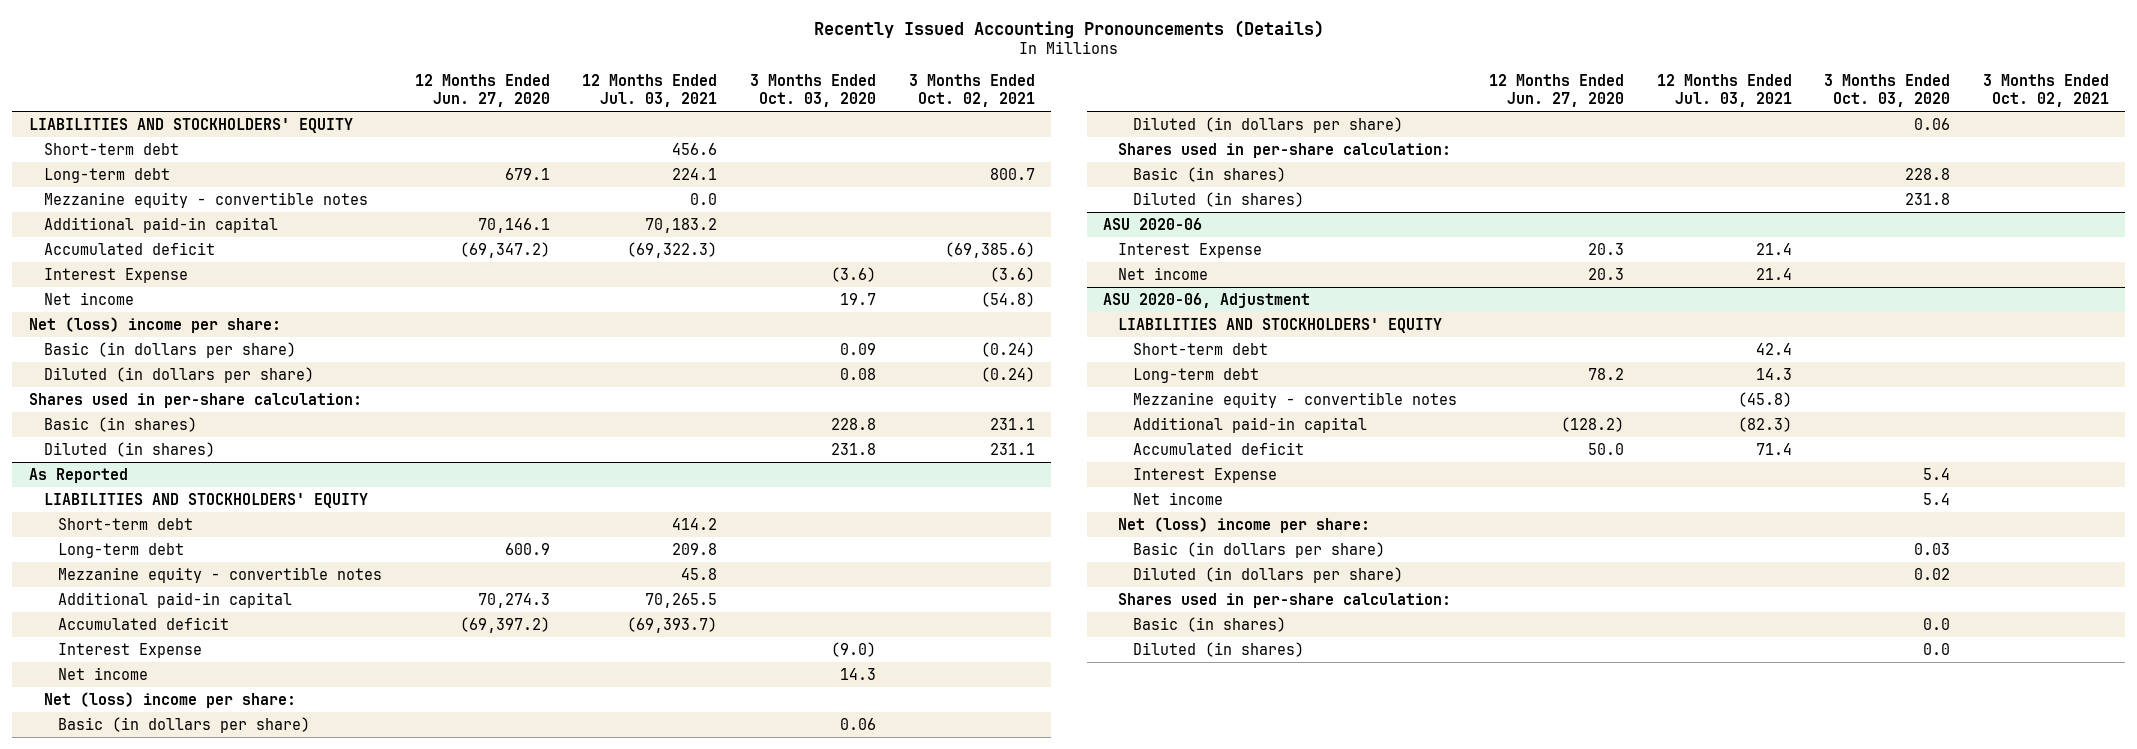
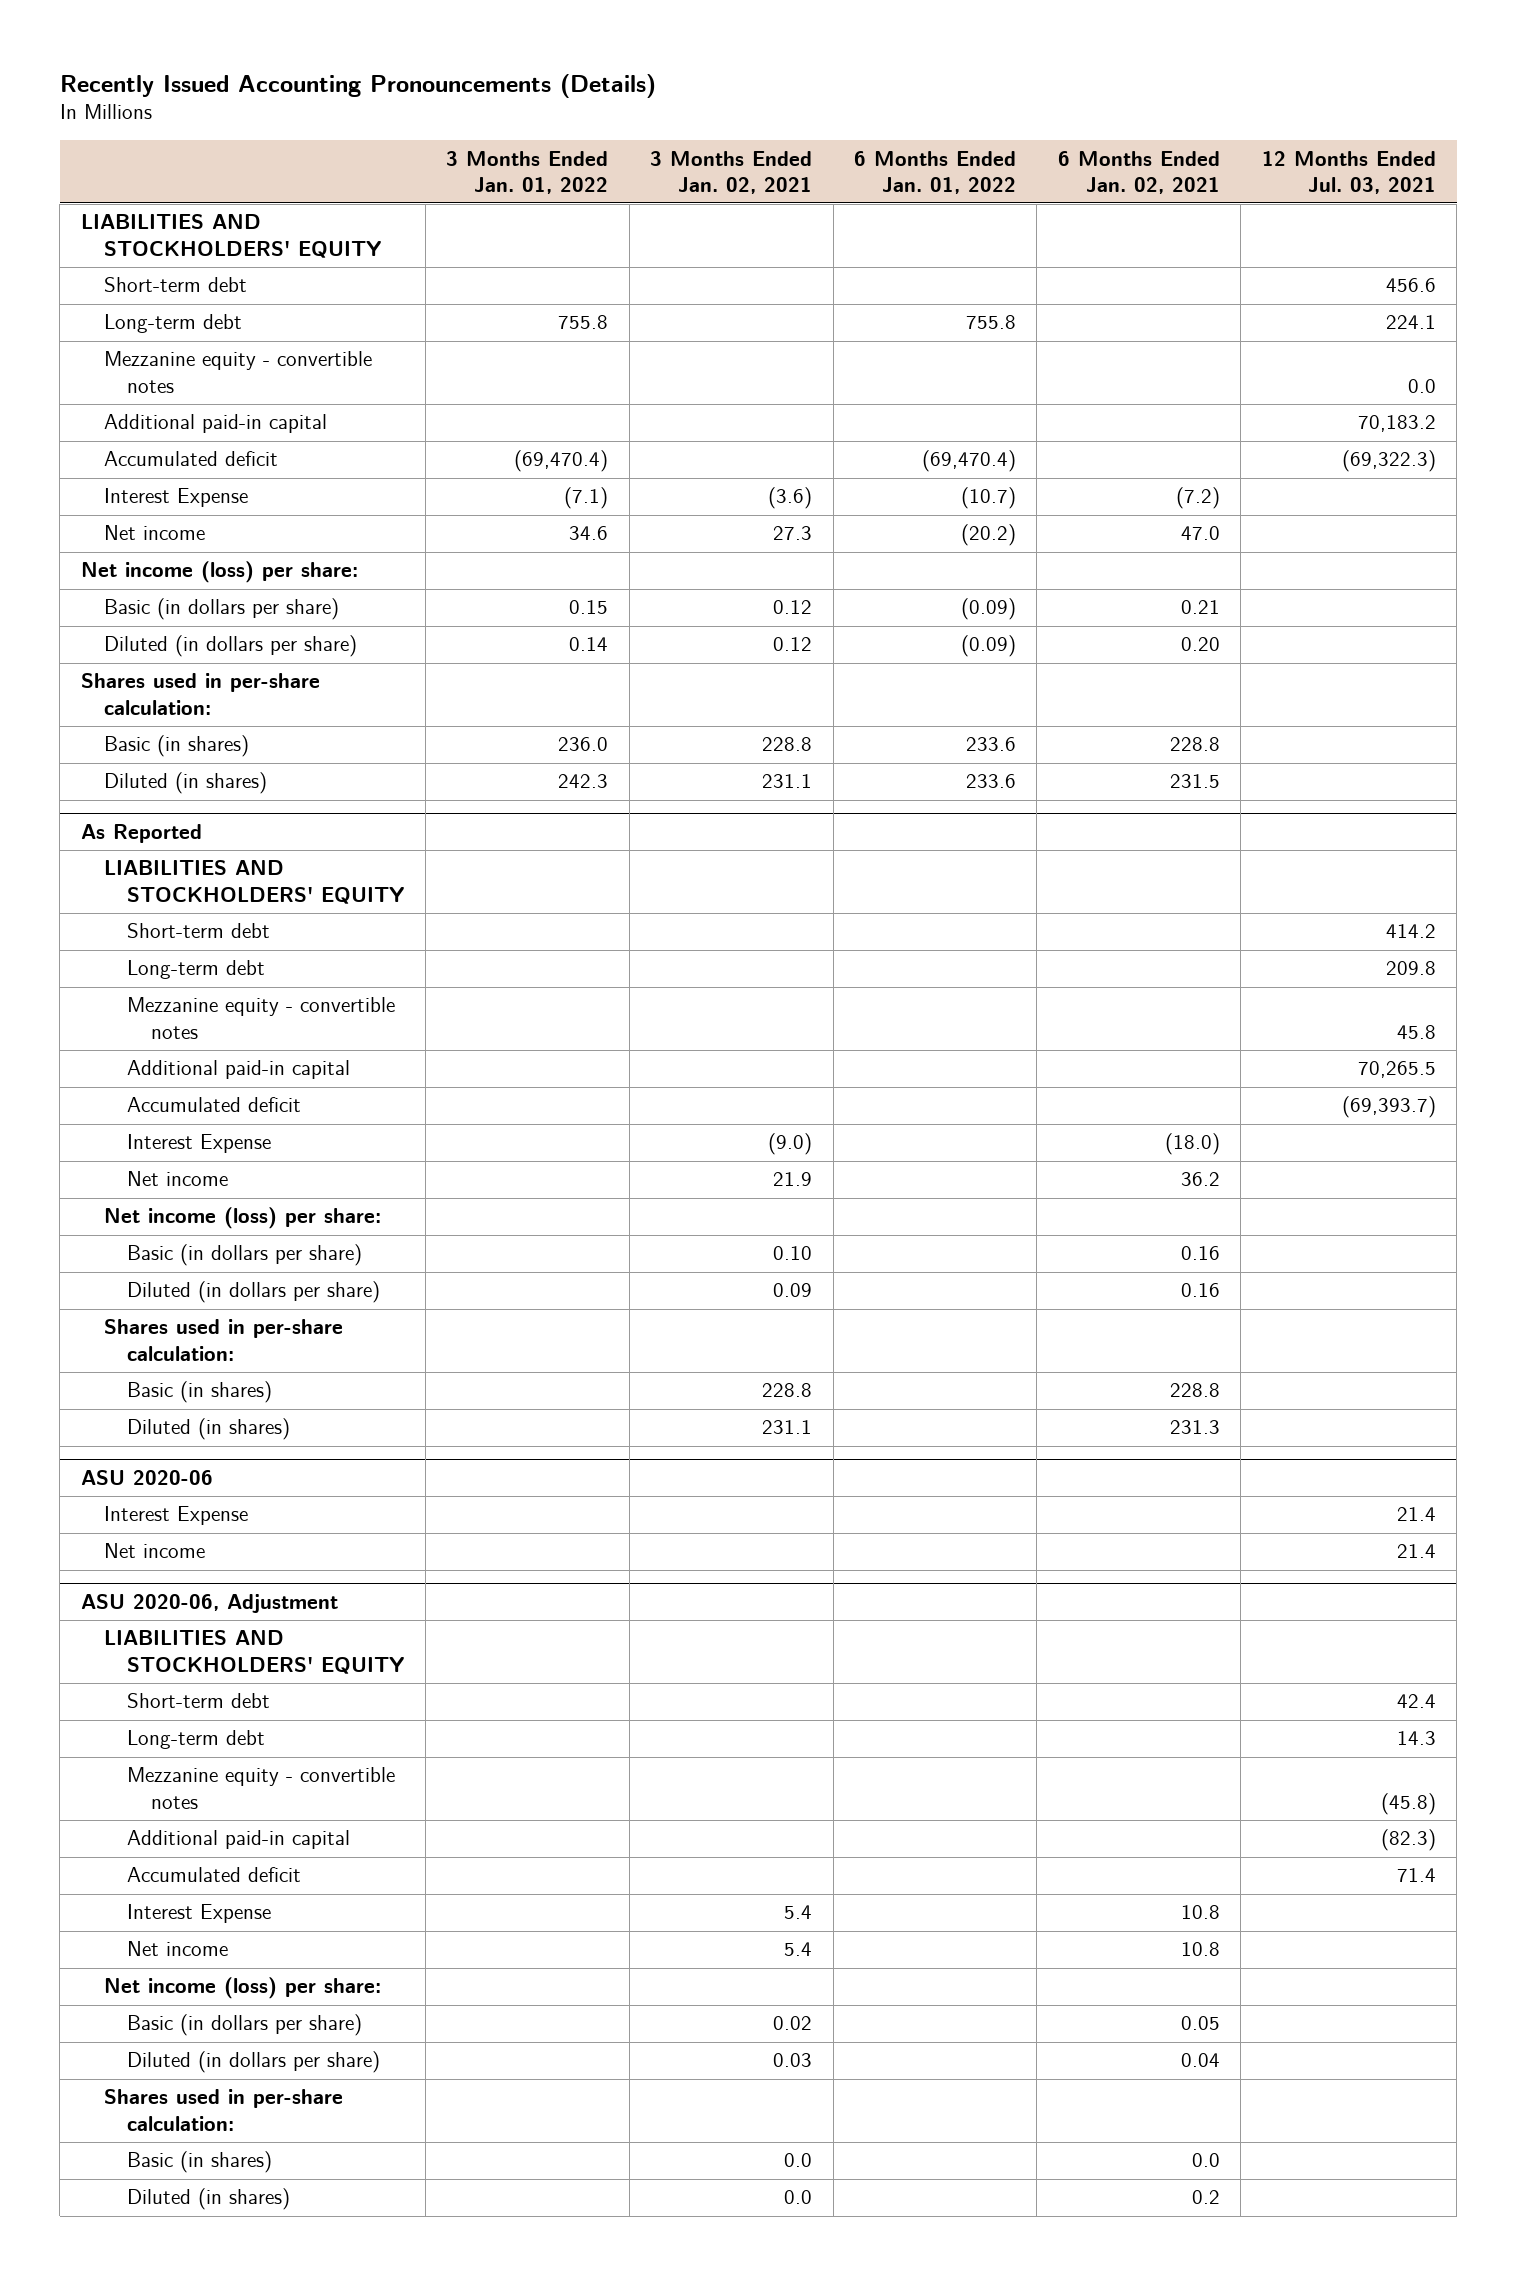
- | 12 Months Ended Jun. 27, 2020 | 12 Months Ended Jul. 03, 2021 | 3 Months Ended Oct. 03, 2020 | 3 Months Ended Oct. 02, 2021
+ | 3 Months Ended Jan. 01, 2022 | 3 Months Ended Jan. 02, 2021 | 6 Months Ended Jan. 01, 2022 | 6 Months Ended Jan. 02, 2021 | 12 Months Ended Jul. 03, 2021
- Net (loss) income per share:
+ Net income (loss) per share:
@ As Reported
- Net (loss) income per share:
+ Net income (loss) per share:
@ ASU 2020-06, Adjustment
- Net (loss) income per share:
+ Net income (loss) per share:

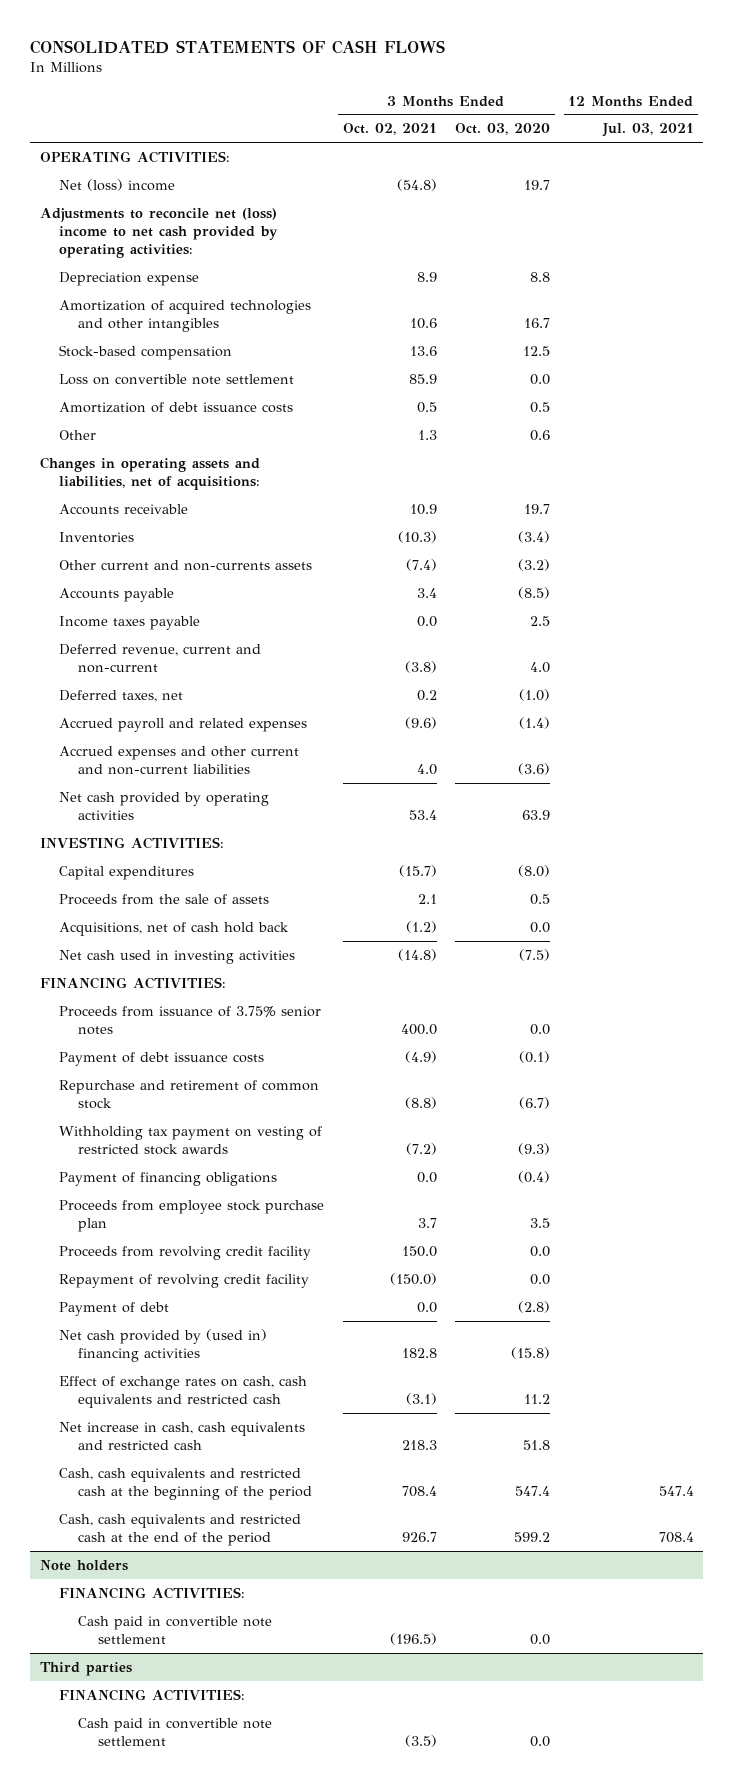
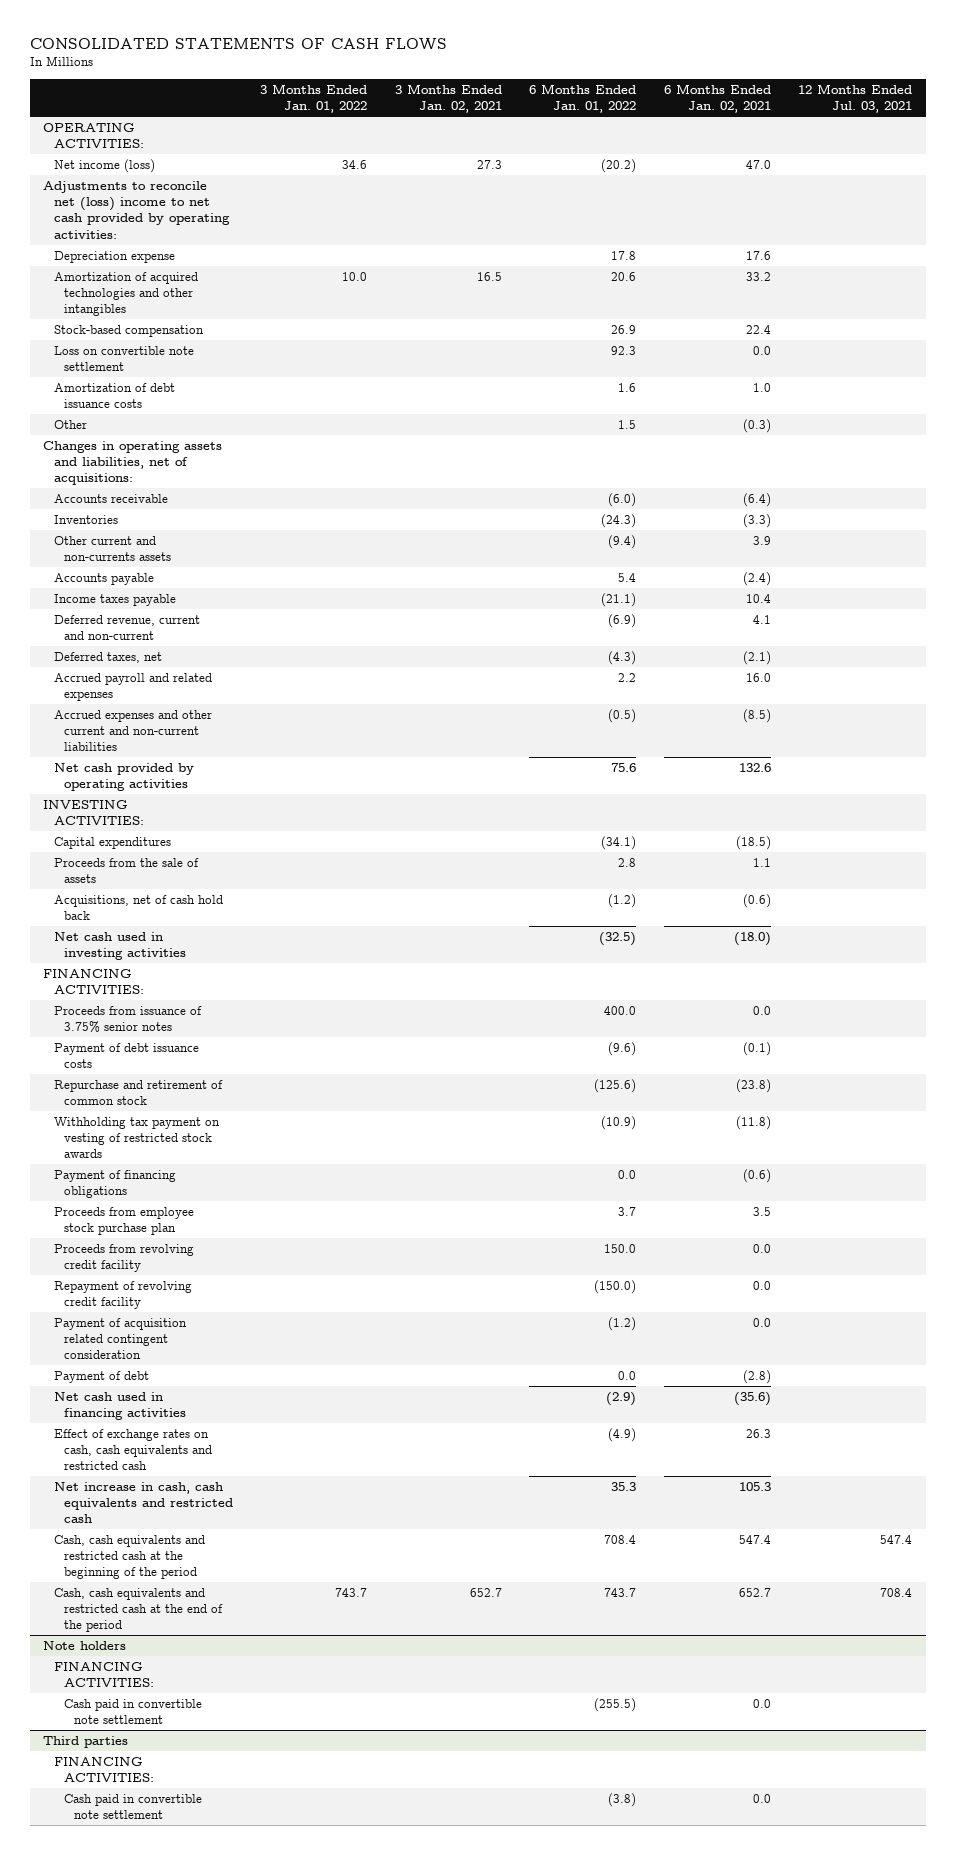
- | 3 Months Ended Oct. 02, 2021 | 3 Months Ended Oct. 03, 2020 | 12 Months Ended Jul. 03, 2021
+ | 3 Months Ended Jan. 01, 2022 | 3 Months Ended Jan. 02, 2021 | 6 Months Ended Jan. 01, 2022 | 6 Months Ended Jan. 02, 2021 | 12 Months Ended Jul. 03, 2021
- Net (loss) income | (54.8) | 19.7 |
+ Net income (loss) | 34.6 | 27.3 | (20.2) | 47.0 |
+ Payment of acquisition related contingent consideration | | | (1.2) | 0.0 |
- Net cash provided by (used in) financing activities | 182.8 | (15.8) |
+ Net cash used in financing activities | | | (2.9) | (35.6) |

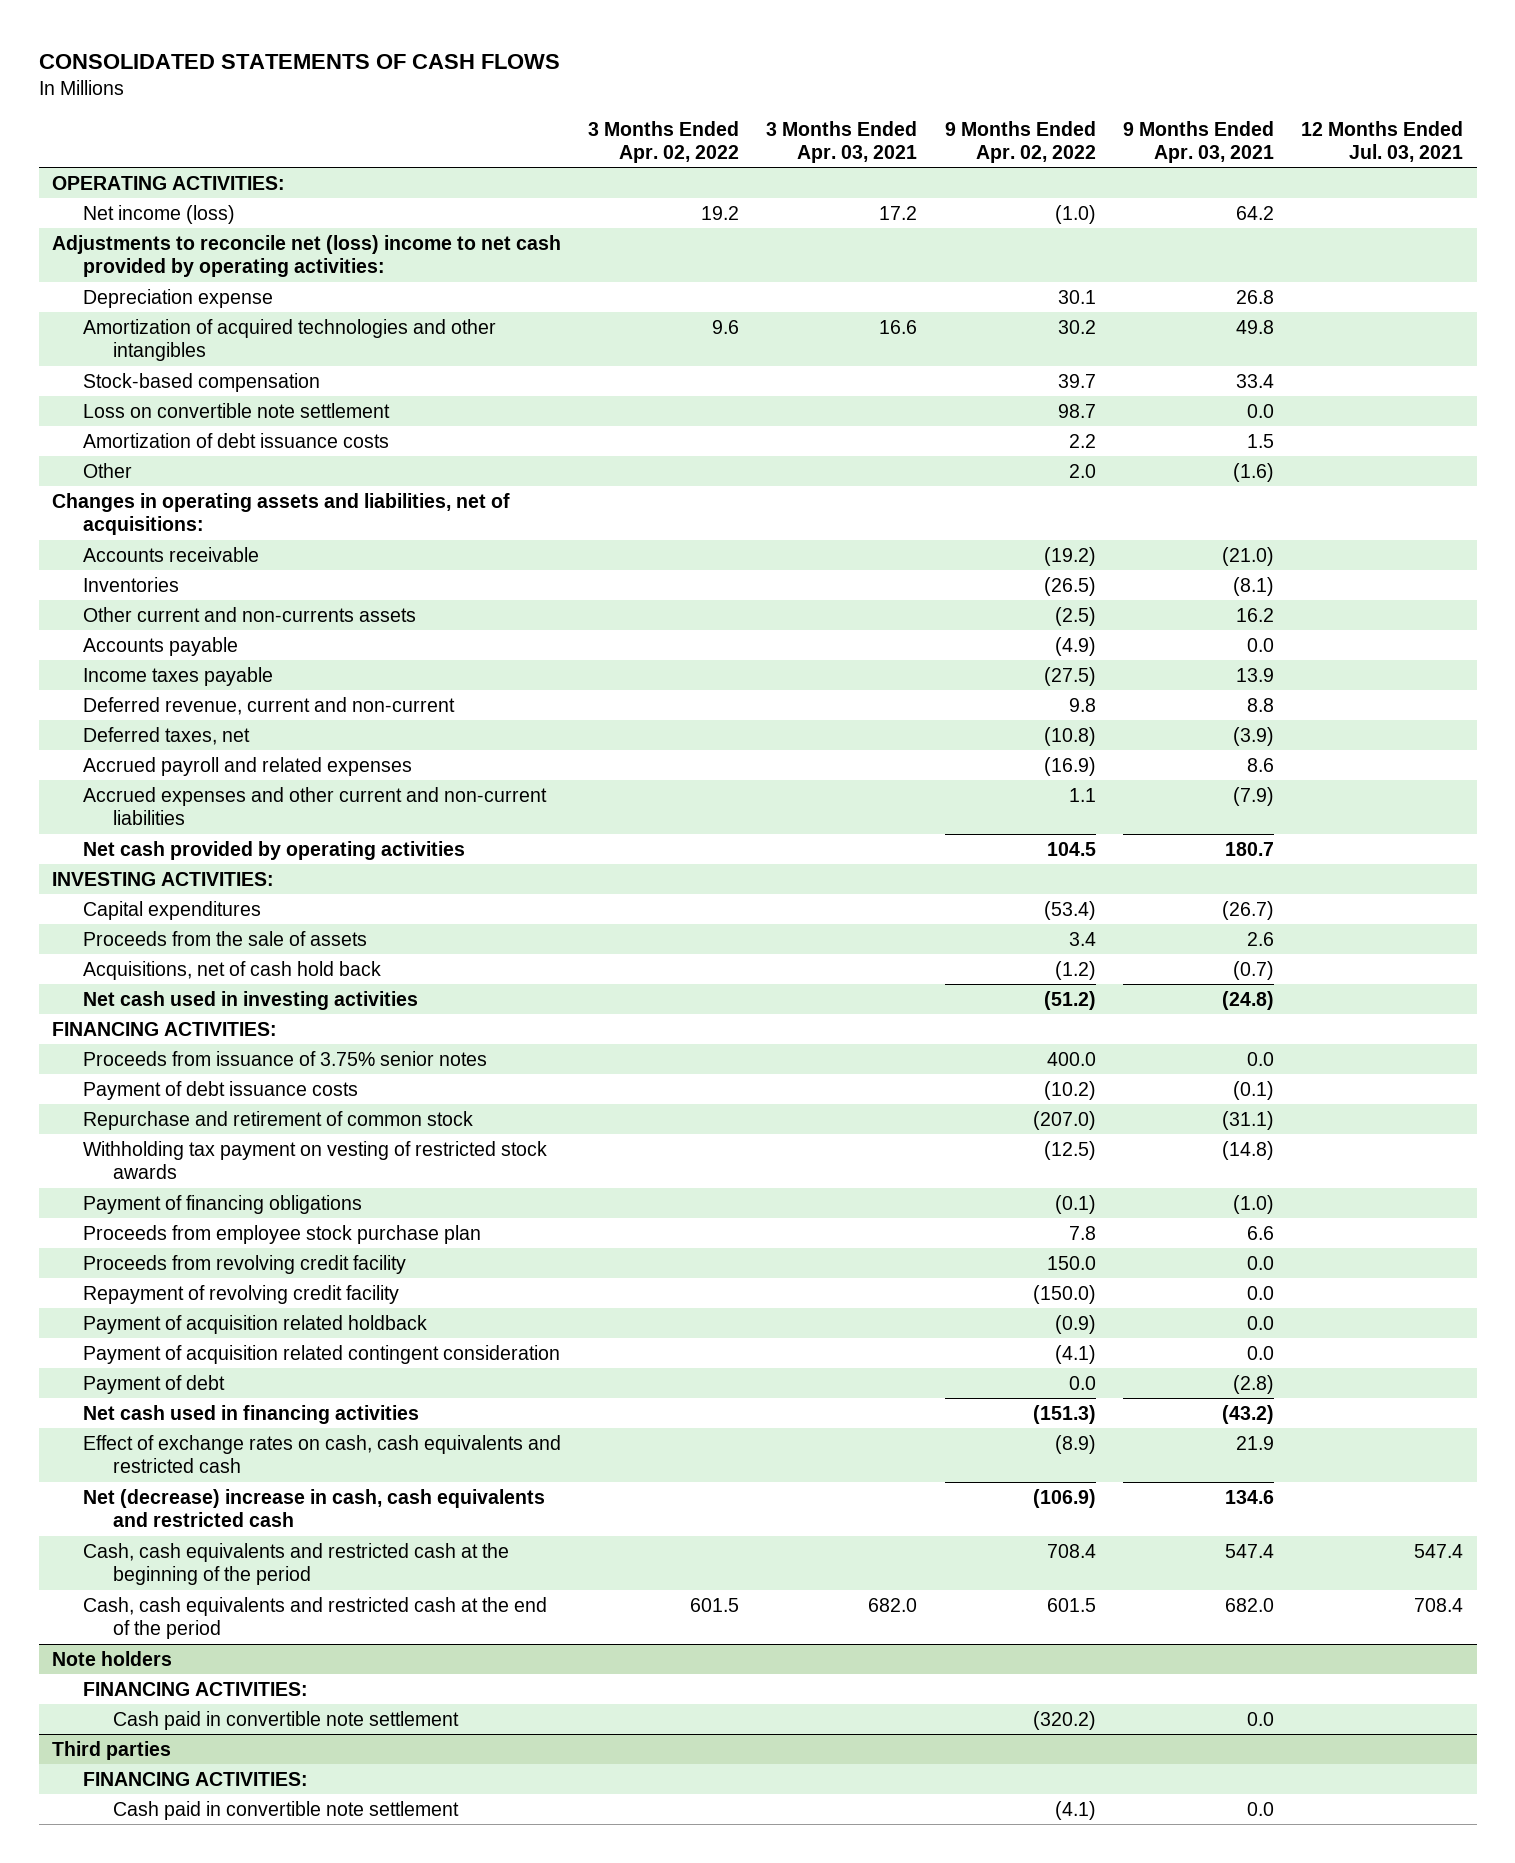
- | 3 Months Ended Jan. 01, 2022 | 3 Months Ended Jan. 02, 2021 | 6 Months Ended Jan. 01, 2022 | 6 Months Ended Jan. 02, 2021 | 12 Months Ended Jul. 03, 2021
+ | 3 Months Ended Apr. 02, 2022 | 3 Months Ended Apr. 03, 2021 | 9 Months Ended Apr. 02, 2022 | 9 Months Ended Apr. 03, 2021 | 12 Months Ended Jul. 03, 2021
+ Payment of acquisition related holdback | | | (0.9) | 0.0 |
- Net increase in cash, cash equivalents and restricted cash | | | 35.3 | 105.3 |
+ Net (decrease) increase in cash, cash equivalents and restricted cash | | | (106.9) | 134.6 |

